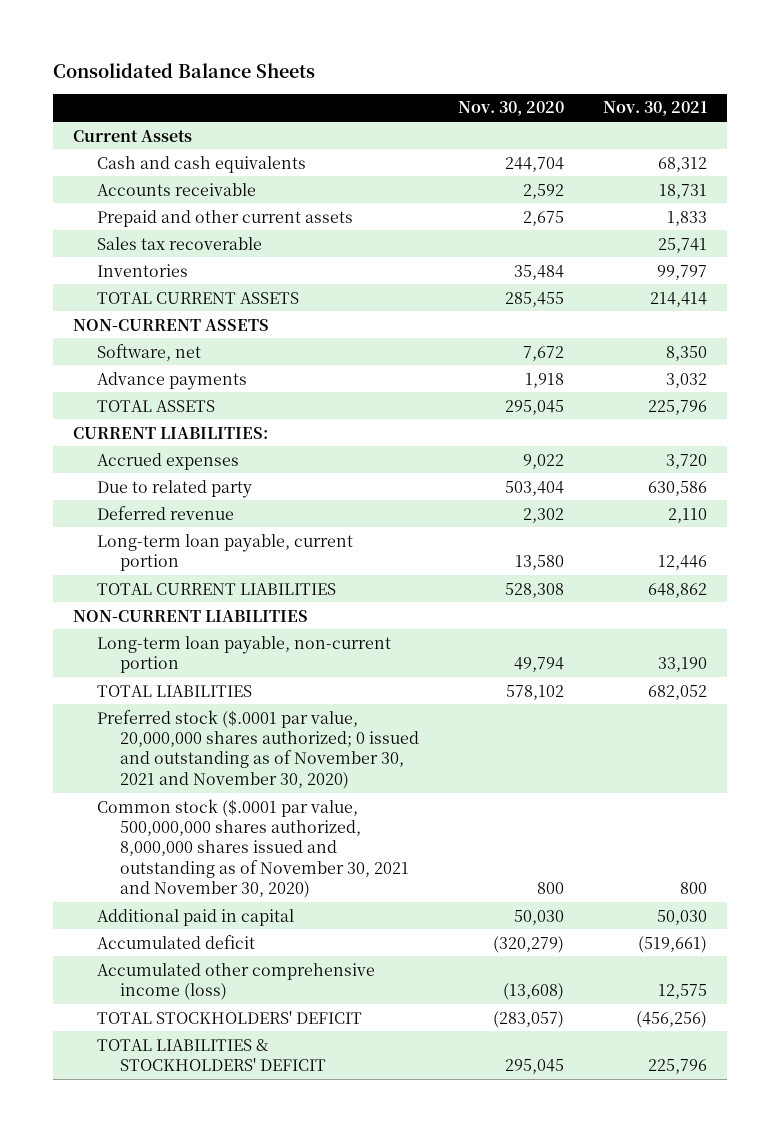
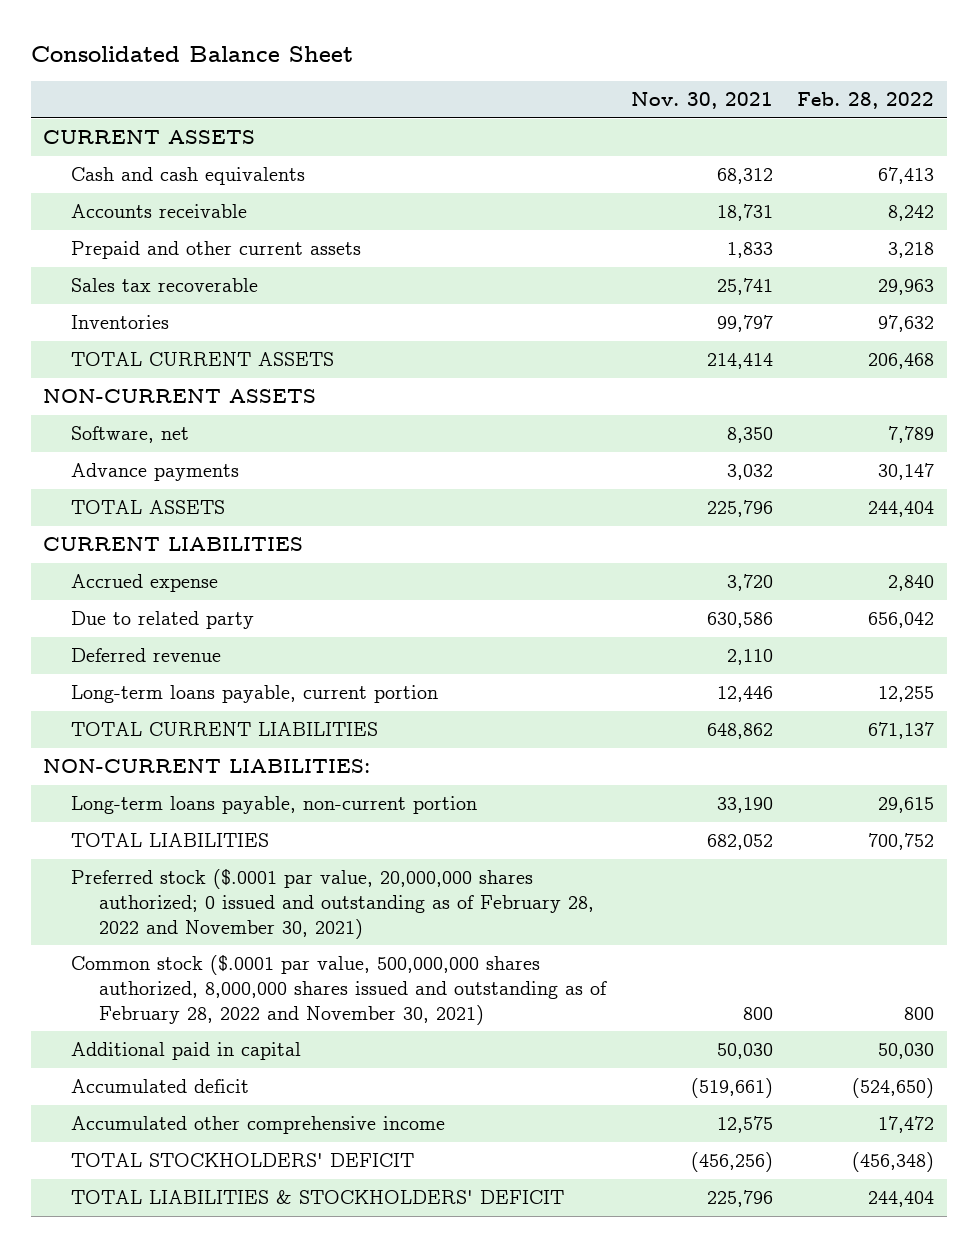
- Consolidated Balance Sheets
+ Consolidated Balance Sheet
- | Nov. 30, 2020 | Nov. 30, 2021
+ | Nov. 30, 2021 | Feb. 28, 2022
- Current Assets
+ CURRENT ASSETS
- CURRENT LIABILITIES:
- Accrued expenses | 9,022 | 3,720
+ CURRENT LIABILITIES
+ Accrued expense | 3,720 | 2,840
- Long-term loan payable, current portion | 13,580 | 12,446
+ Long-term loans payable, current portion | 12,446 | 12,255
- NON-CURRENT LIABILITIES
- Long-term loan payable, non-current portion | 49,794 | 33,190
+ NON-CURRENT LIABILITIES:
+ Long-term loans payable, non-current portion | 33,190 | 29,615
- Preferred stock ($.0001 par value, 20,000,000 shares authorized; 0 issued and outstanding as of November 30, 2021 and November 30, 2020)
- Common stock ($.0001 par value, 500,000,000 shares authorized, 8,000,000 shares issued and outstanding as of November 30, 2021 and November 30, 2020) | 800 | 800
+ Preferred stock ($.0001 par value, 20,000,000 shares authorized; 0 issued and outstanding as of February 28, 2022 and November 30, 2021)
+ Common stock ($.0001 par value, 500,000,000 shares authorized, 8,000,000 shares issued and outstanding as of February 28, 2022 and November 30, 2021) | 800 | 800
- Accumulated other comprehensive income (loss) | (13,608) | 12,575
+ Accumulated other comprehensive income | 12,575 | 17,472

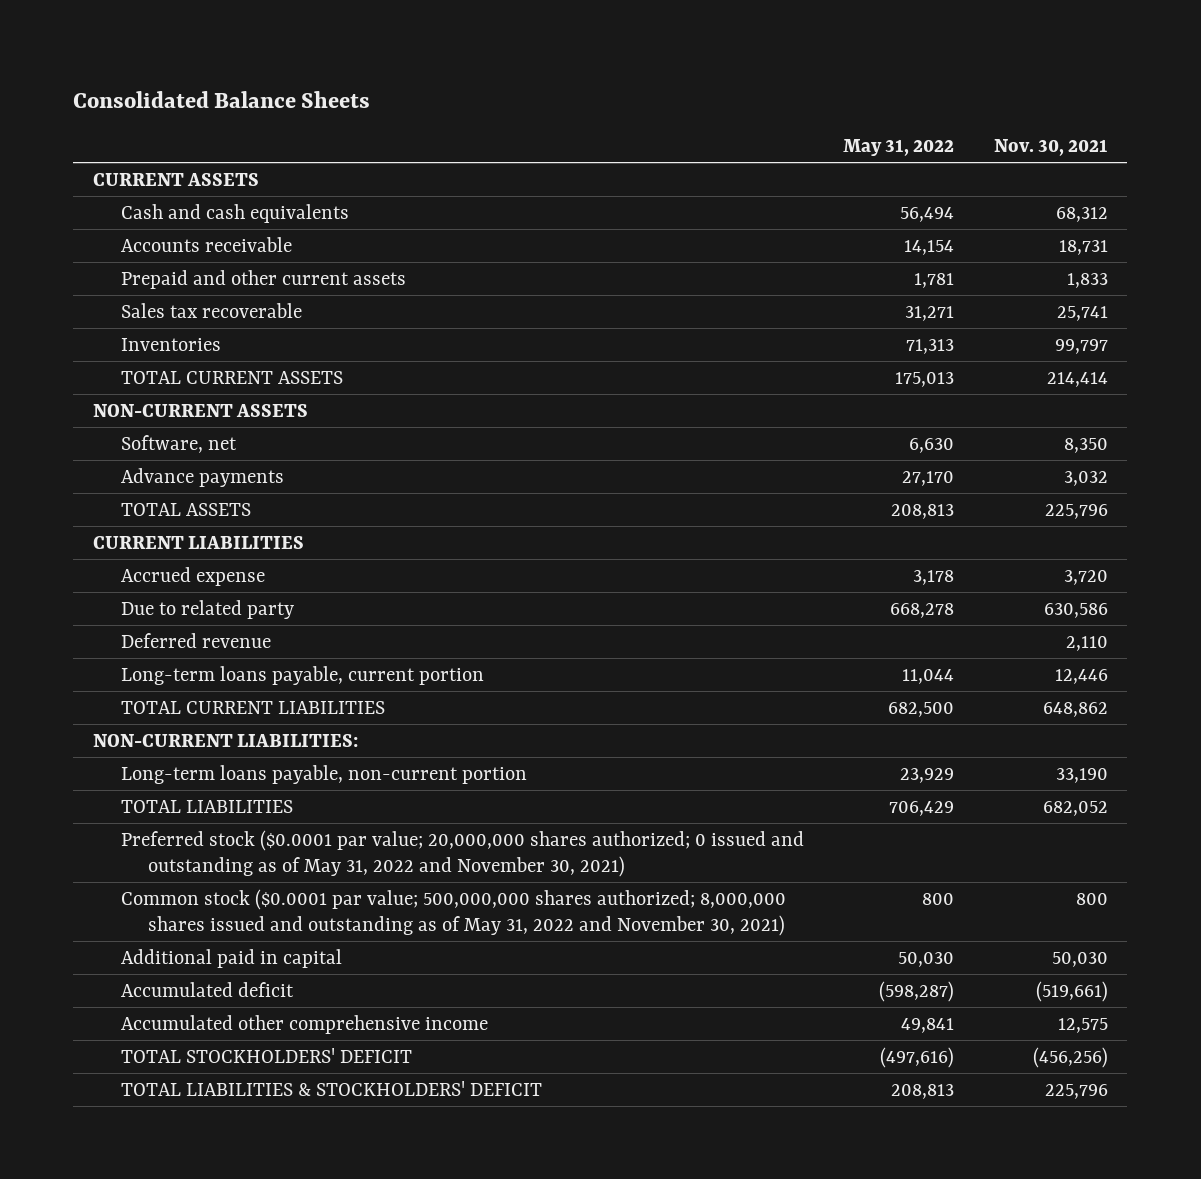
- Consolidated Balance Sheet
+ Consolidated Balance Sheets
- | Nov. 30, 2021 | Feb. 28, 2022
+ | May 31, 2022 | Nov. 30, 2021
- Preferred stock ($.0001 par value, 20,000,000 shares authorized; 0 issued and outstanding as of February 28, 2022 and November 30, 2021)
- Common stock ($.0001 par value, 500,000,000 shares authorized, 8,000,000 shares issued and outstanding as of February 28, 2022 and November 30, 2021) | 800 | 800
+ Preferred stock ($0.0001 par value; 20,000,000 shares authorized; 0 issued and outstanding as of May 31, 2022 and November 30, 2021)
+ Common stock ($0.0001 par value; 500,000,000 shares authorized; 8,000,000 shares issued and outstanding as of May 31, 2022 and November 30, 2021) | 800 | 800

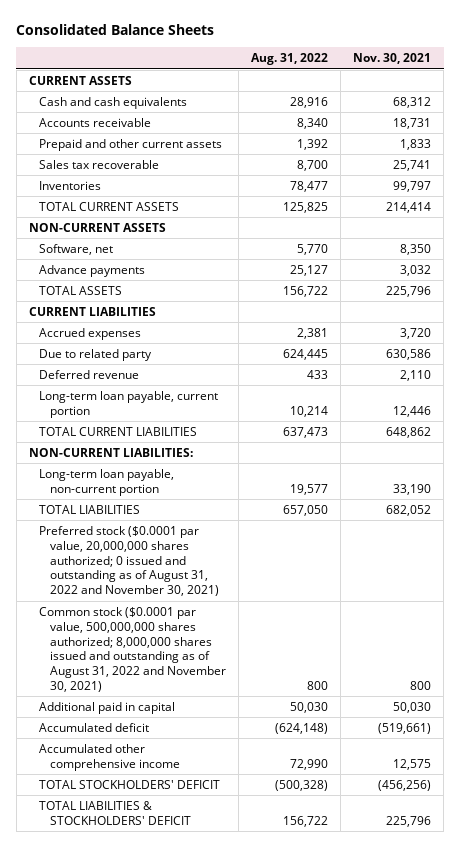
- | May 31, 2022 | Nov. 30, 2021
+ | Aug. 31, 2022 | Nov. 30, 2021
- Accrued expense | 3,178 | 3,720
+ Accrued expenses | 2,381 | 3,720
- Long-term loans payable, current portion | 11,044 | 12,446
+ Long-term loan payable, current portion | 10,214 | 12,446
- Long-term loans payable, non-current portion | 23,929 | 33,190
+ Long-term loan payable, non-current portion | 19,577 | 33,190
- Preferred stock ($0.0001 par value; 20,000,000 shares authorized; 0 issued and outstanding as of May 31, 2022 and November 30, 2021)
- Common stock ($0.0001 par value; 500,000,000 shares authorized; 8,000,000 shares issued and outstanding as of May 31, 2022 and November 30, 2021) | 800 | 800
+ Preferred stock ($0.0001 par value, 20,000,000 shares authorized; 0 issued and outstanding as of August 31, 2022 and November 30, 2021)
+ Common stock ($0.0001 par value, 500,000,000 shares authorized; 8,000,000 shares issued and outstanding as of August 31, 2022 and November 30, 2021) | 800 | 800

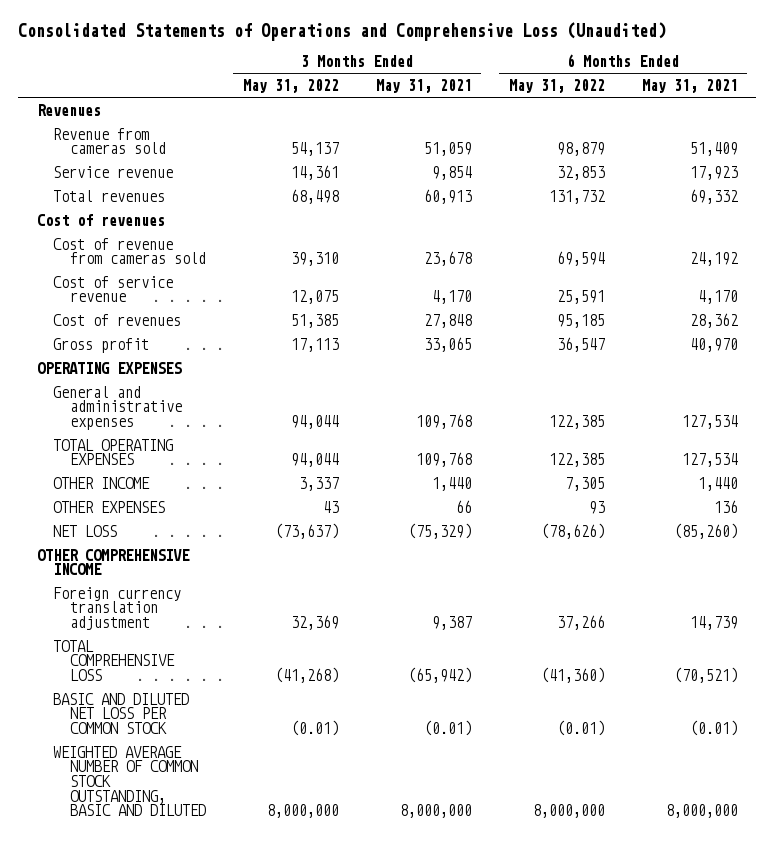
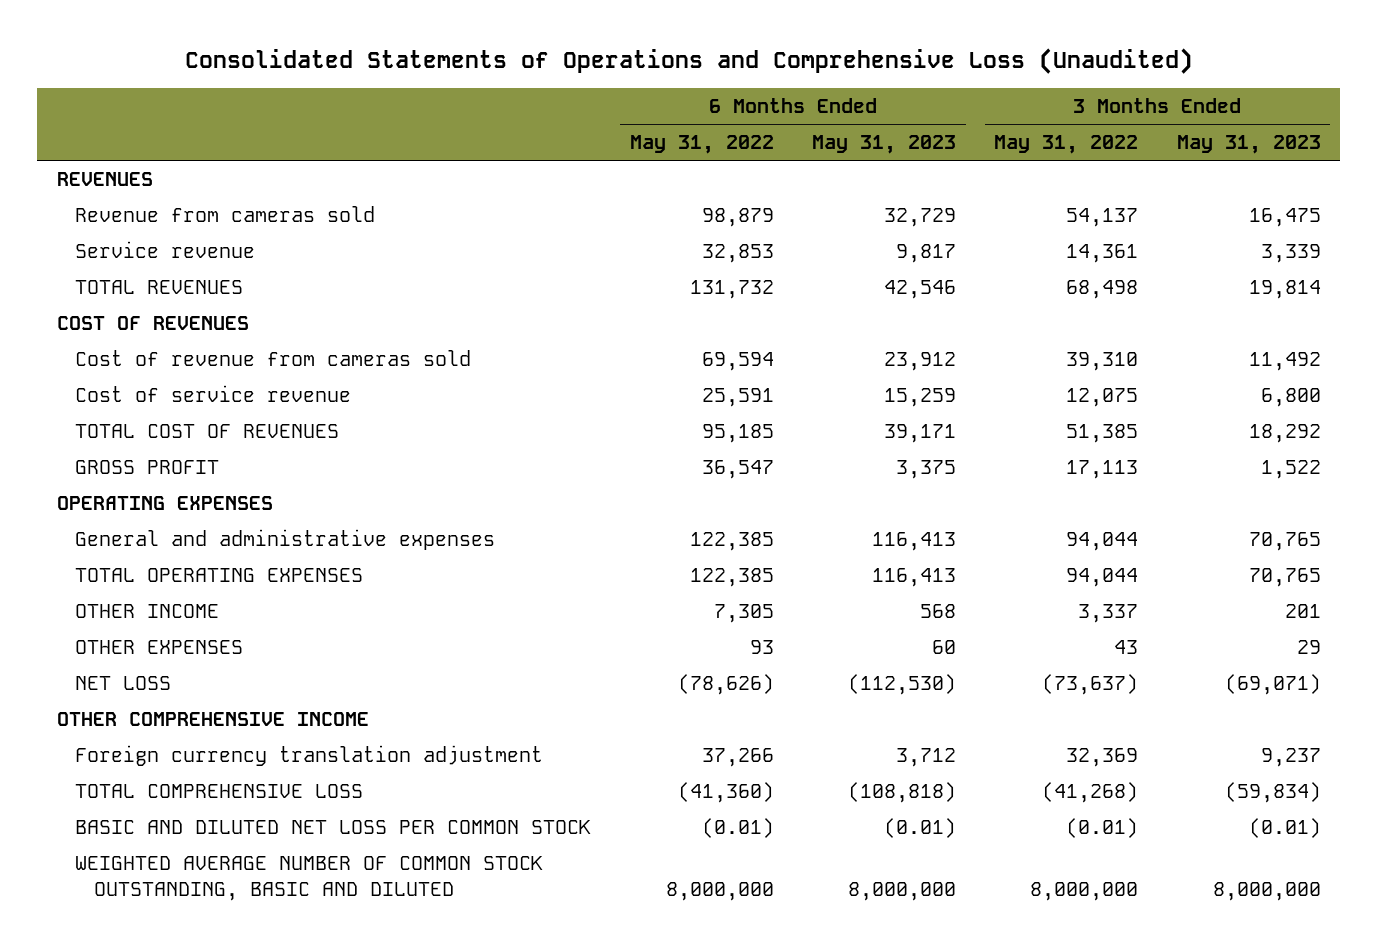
- | 3 Months Ended May 31, 2022 | 3 Months Ended May 31, 2021 | 6 Months Ended May 31, 2022 | 6 Months Ended May 31, 2021
+ | 6 Months Ended May 31, 2022 | 6 Months Ended May 31, 2023 | 3 Months Ended May 31, 2022 | 3 Months Ended May 31, 2023
- Revenues
+ REVENUES
- Total revenues | 68,498 | 60,913 | 131,732 | 69,332
- Cost of revenues
+ TOTAL REVENUES | 131,732 | 42,546 | 68,498 | 19,814
+ COST OF REVENUES
- Cost of revenues | 51,385 | 27,848 | 95,185 | 28,362
- Gross profit | 17,113 | 33,065 | 36,547 | 40,970
+ TOTAL COST OF REVENUES | 95,185 | 39,171 | 51,385 | 18,292
+ GROSS PROFIT | 36,547 | 3,375 | 17,113 | 1,522

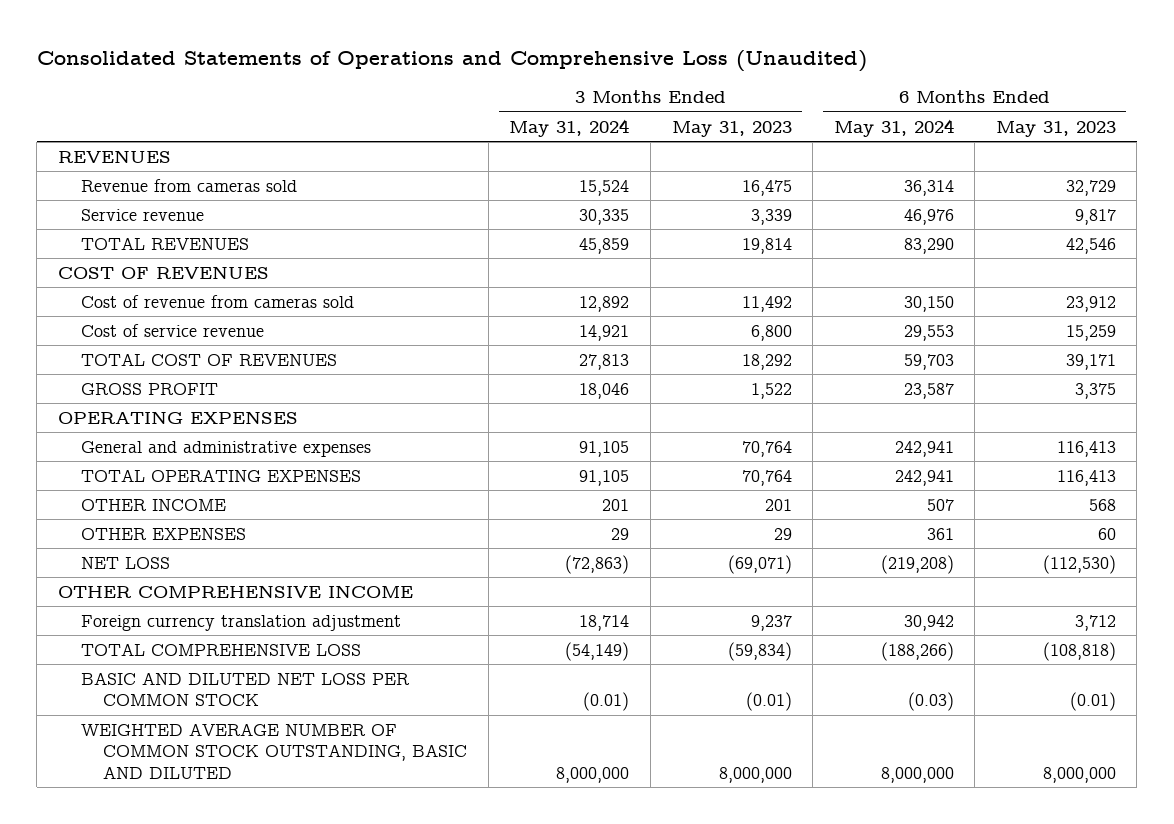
- | 6 Months Ended May 31, 2022 | 6 Months Ended May 31, 2023 | 3 Months Ended May 31, 2022 | 3 Months Ended May 31, 2023
+ | 3 Months Ended May 31, 2024 | 3 Months Ended May 31, 2023 | 6 Months Ended May 31, 2024 | 6 Months Ended May 31, 2023
- General and administrative expenses | 122,385 | 116,413 | 94,044 | 70,765
- TOTAL OPERATING EXPENSES | 122,385 | 116,413 | 94,044 | 70,765
+ General and administrative expenses | 91,105 | 70,764 | 242,941 | 116,413
+ TOTAL OPERATING EXPENSES | 91,105 | 70,764 | 242,941 | 116,413

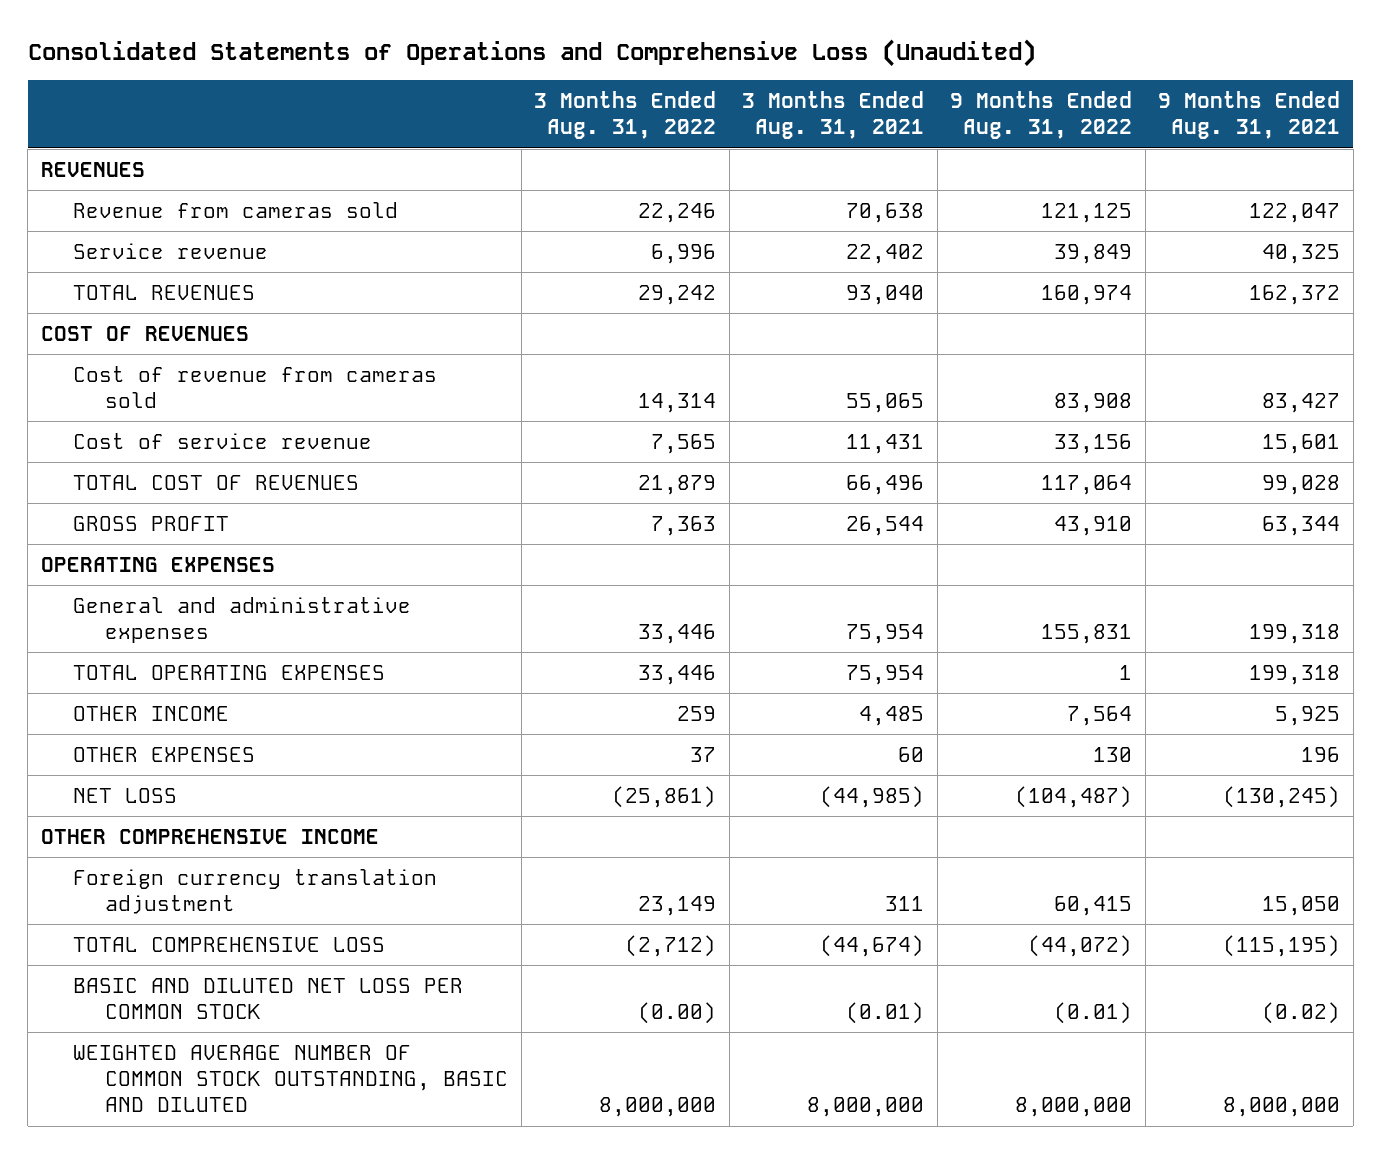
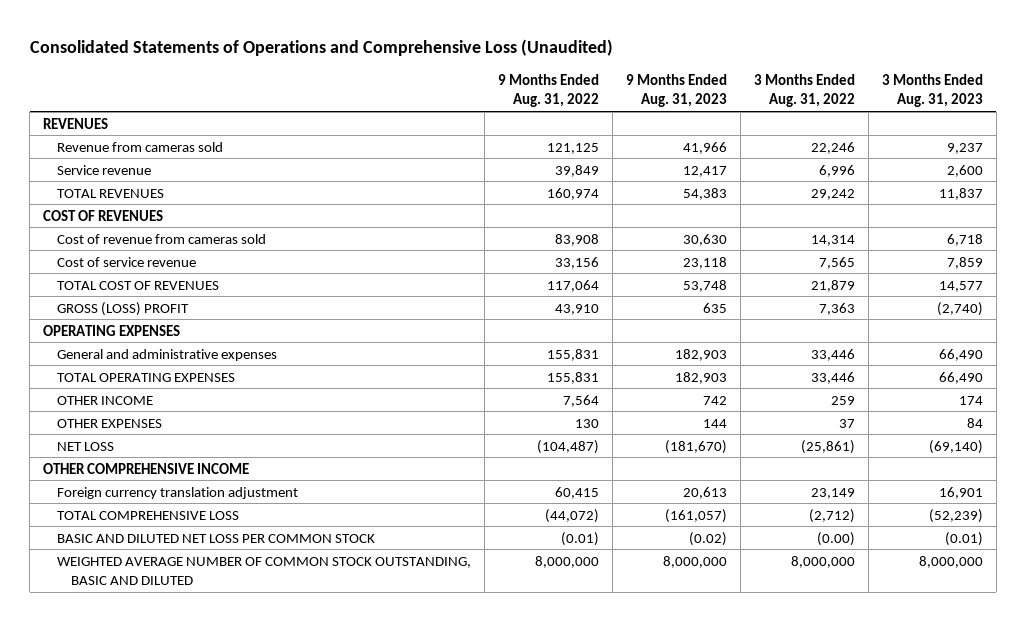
- | 3 Months Ended Aug. 31, 2022 | 3 Months Ended Aug. 31, 2021 | 9 Months Ended Aug. 31, 2022 | 9 Months Ended Aug. 31, 2021
+ | 9 Months Ended Aug. 31, 2022 | 9 Months Ended Aug. 31, 2023 | 3 Months Ended Aug. 31, 2022 | 3 Months Ended Aug. 31, 2023
- GROSS PROFIT | 7,363 | 26,544 | 43,910 | 63,344
+ GROSS (LOSS) PROFIT | 43,910 | 635 | 7,363 | (2,740)
- TOTAL OPERATING EXPENSES | 33,446 | 75,954 | 1 | 199,318
+ TOTAL OPERATING EXPENSES | 155,831 | 182,903 | 33,446 | 66,490

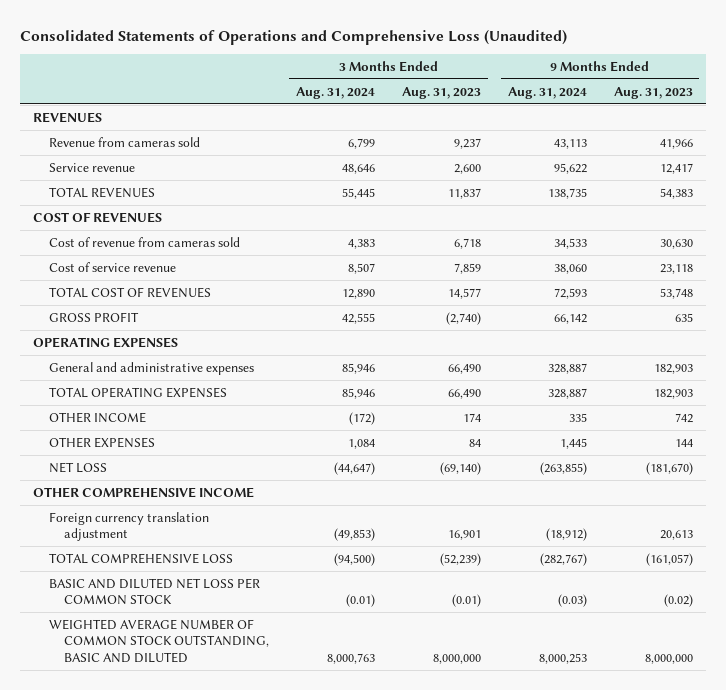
- | 9 Months Ended Aug. 31, 2022 | 9 Months Ended Aug. 31, 2023 | 3 Months Ended Aug. 31, 2022 | 3 Months Ended Aug. 31, 2023
+ | 3 Months Ended Aug. 31, 2024 | 3 Months Ended Aug. 31, 2023 | 9 Months Ended Aug. 31, 2024 | 9 Months Ended Aug. 31, 2023
- GROSS (LOSS) PROFIT | 43,910 | 635 | 7,363 | (2,740)
+ GROSS PROFIT | 42,555 | (2,740) | 66,142 | 635

